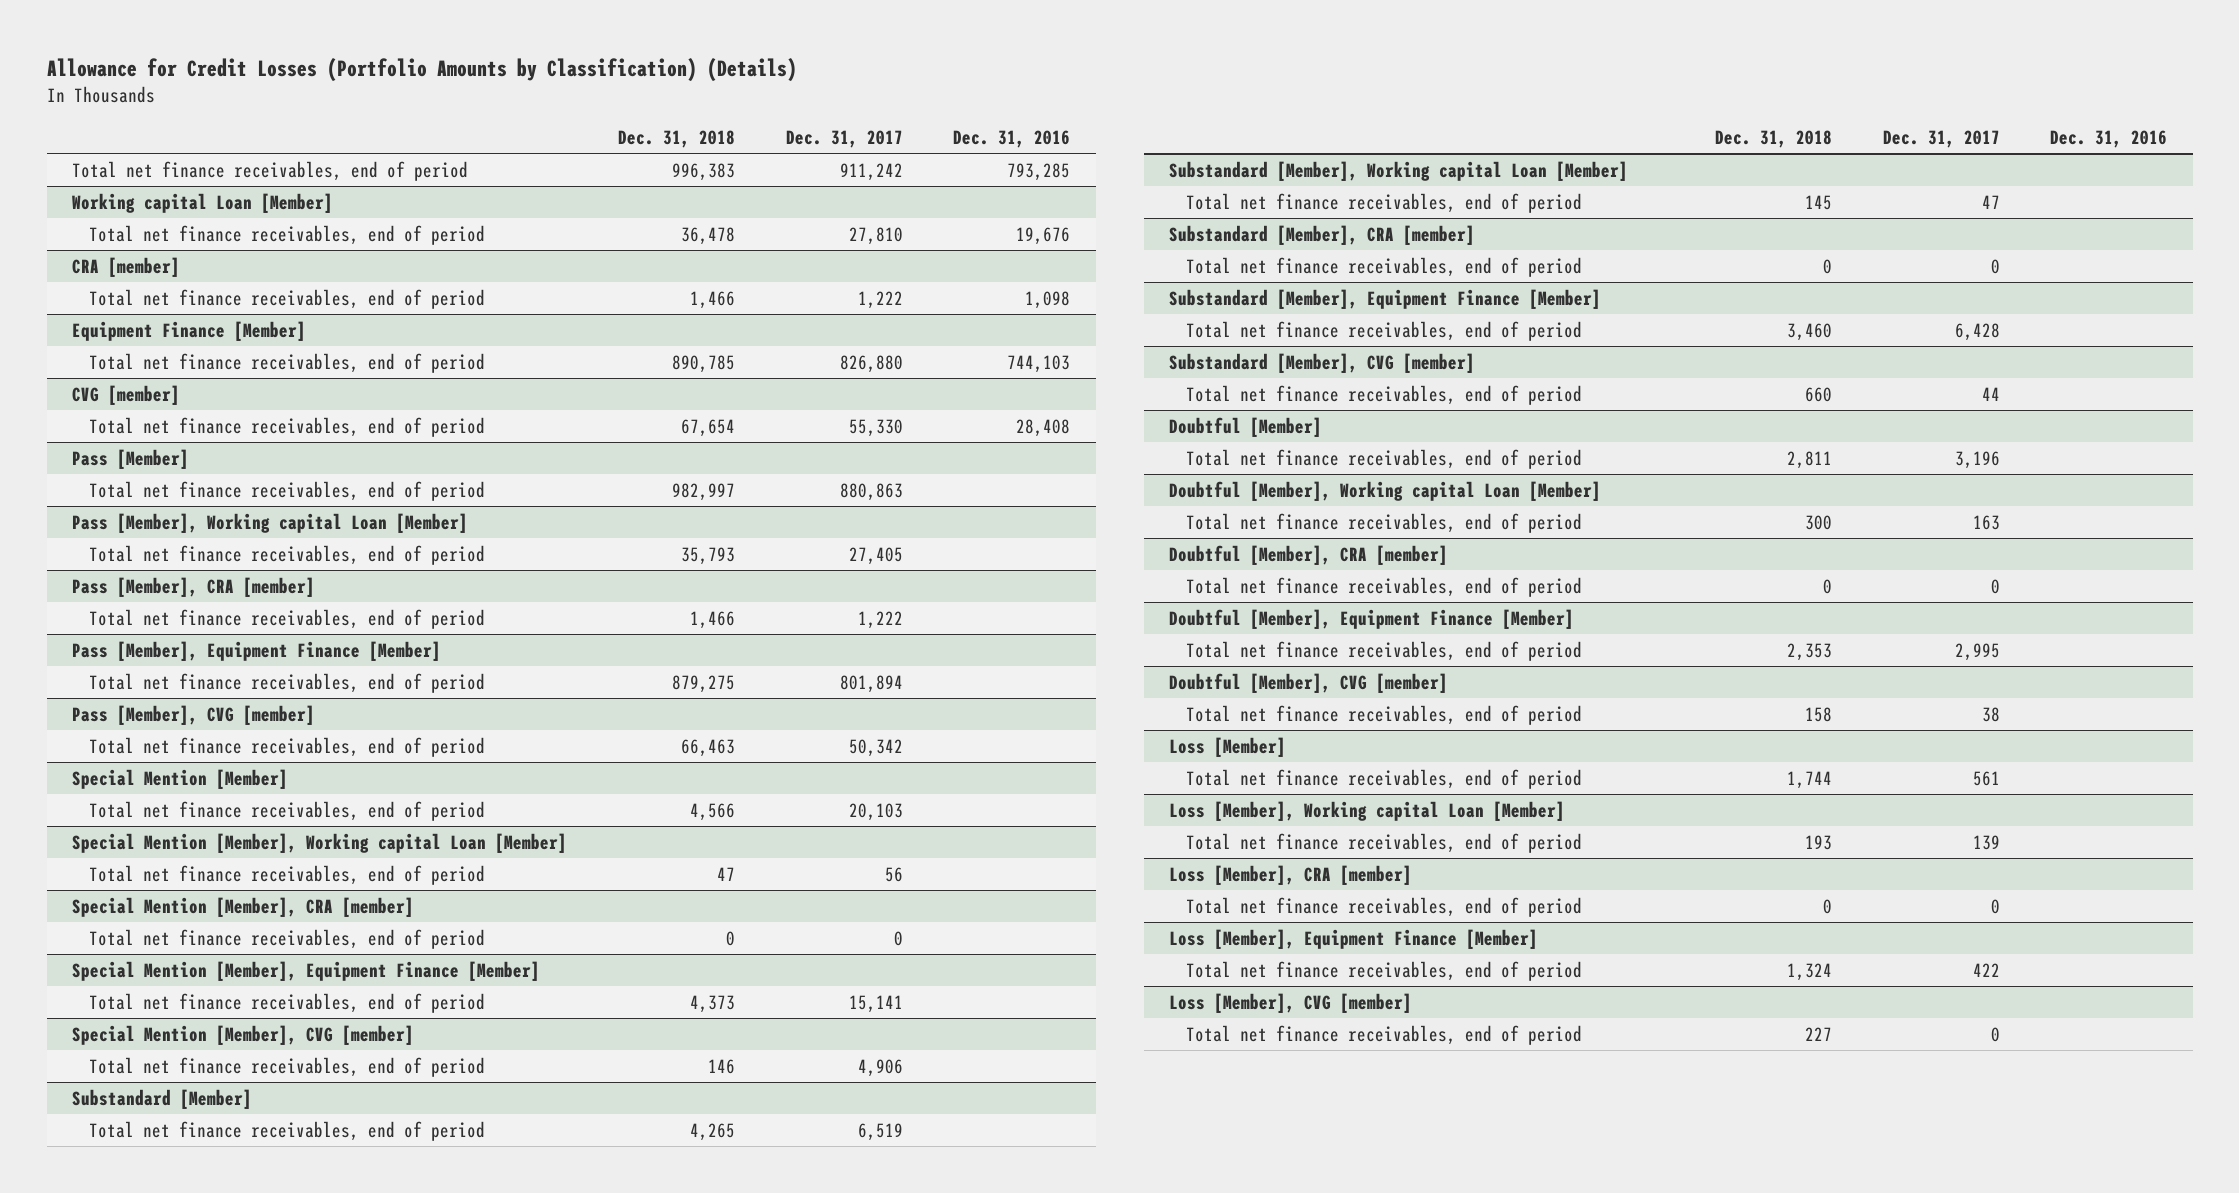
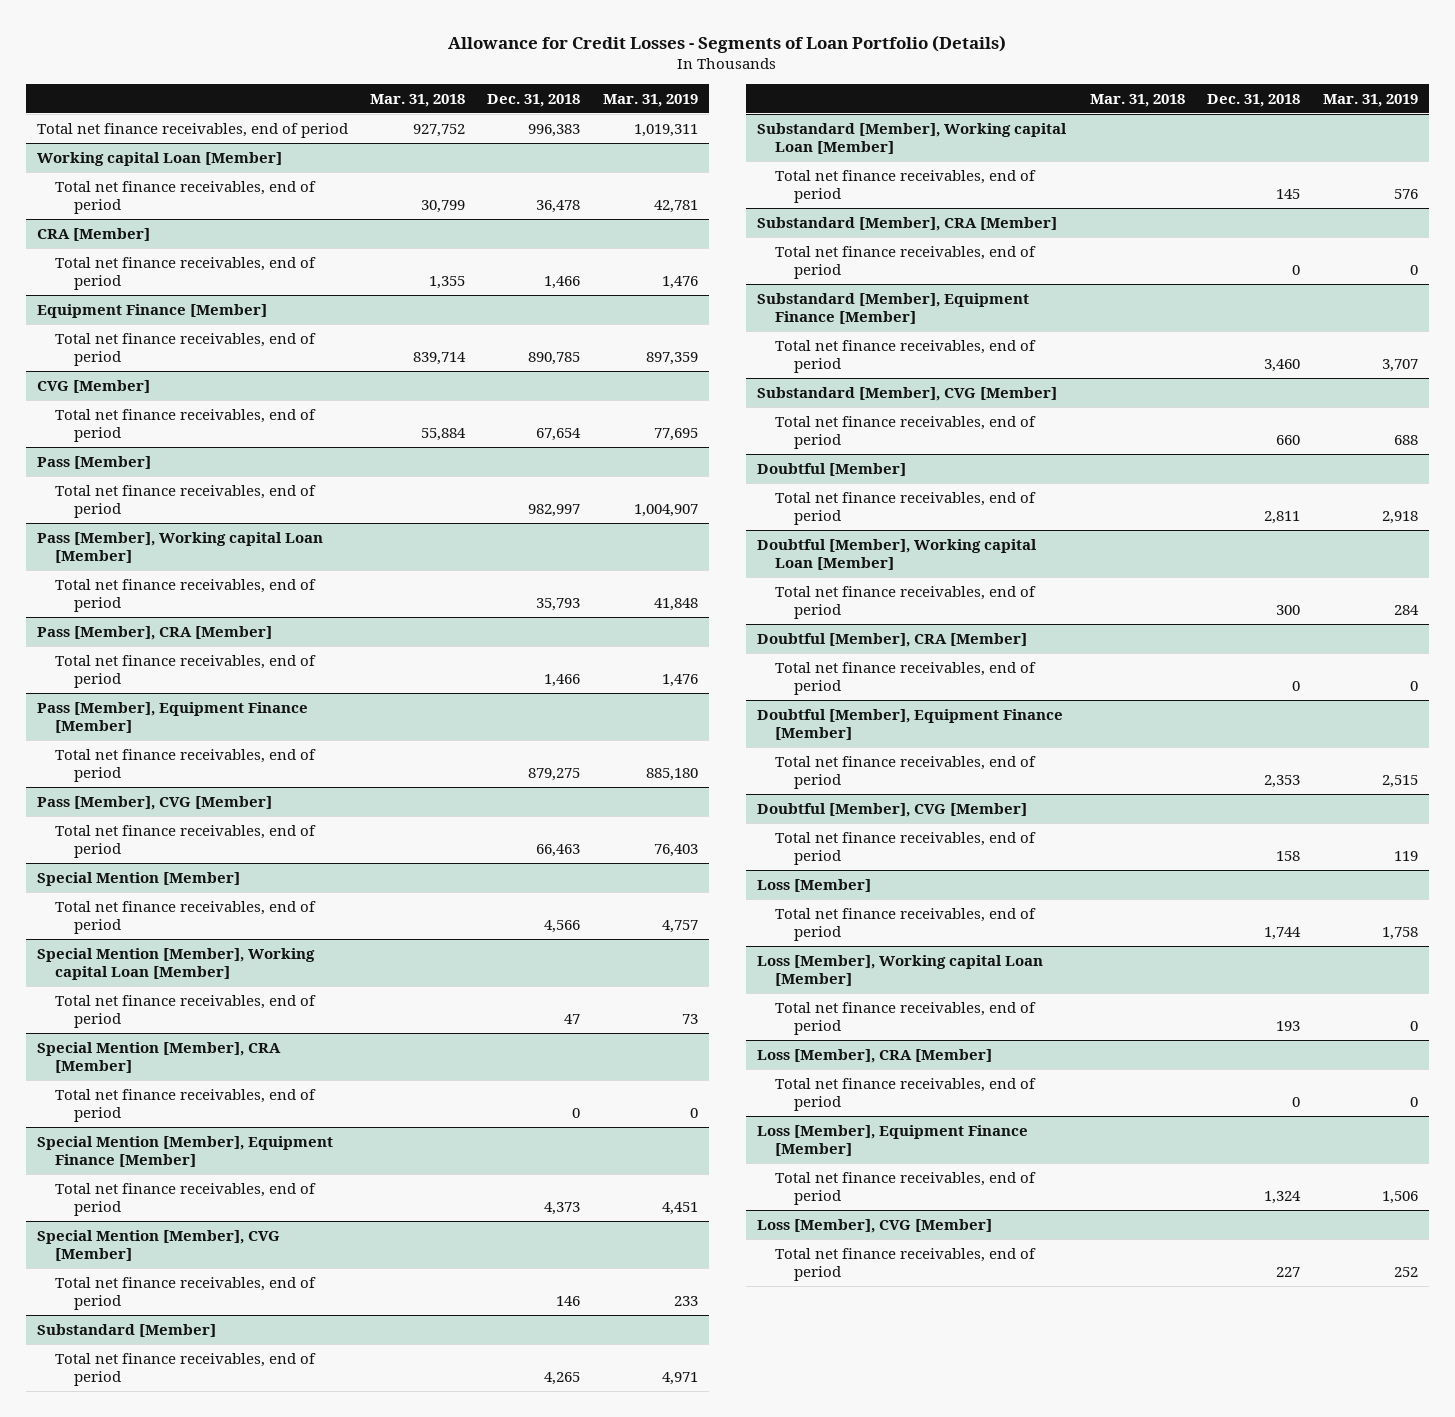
- Allowance for Credit Losses (Portfolio Amounts by Classification) (Details)
+ Allowance for Credit Losses - Segments of Loan Portfolio (Details)
- | Dec. 31, 2018 | Dec. 31, 2017 | Dec. 31, 2016
+ | Mar. 31, 2018 | Dec. 31, 2018 | Mar. 31, 2019
- CRA [member]
+ CRA [Member]
- CVG [member]
+ CVG [Member]
- Pass [Member], CRA [member]
+ Pass [Member], CRA [Member]
- Pass [Member], CVG [member]
+ Pass [Member], CVG [Member]
- Special Mention [Member], CRA [member]
+ Special Mention [Member], CRA [Member]
- Special Mention [Member], CVG [member]
+ Special Mention [Member], CVG [Member]
- Substandard [Member], CRA [member]
+ Substandard [Member], CRA [Member]
- Substandard [Member], CVG [member]
+ Substandard [Member], CVG [Member]
- Doubtful [Member], CRA [member]
+ Doubtful [Member], CRA [Member]
- Doubtful [Member], CVG [member]
+ Doubtful [Member], CVG [Member]
- Loss [Member], CRA [member]
+ Loss [Member], CRA [Member]
- Loss [Member], CVG [member]
+ Loss [Member], CVG [Member]

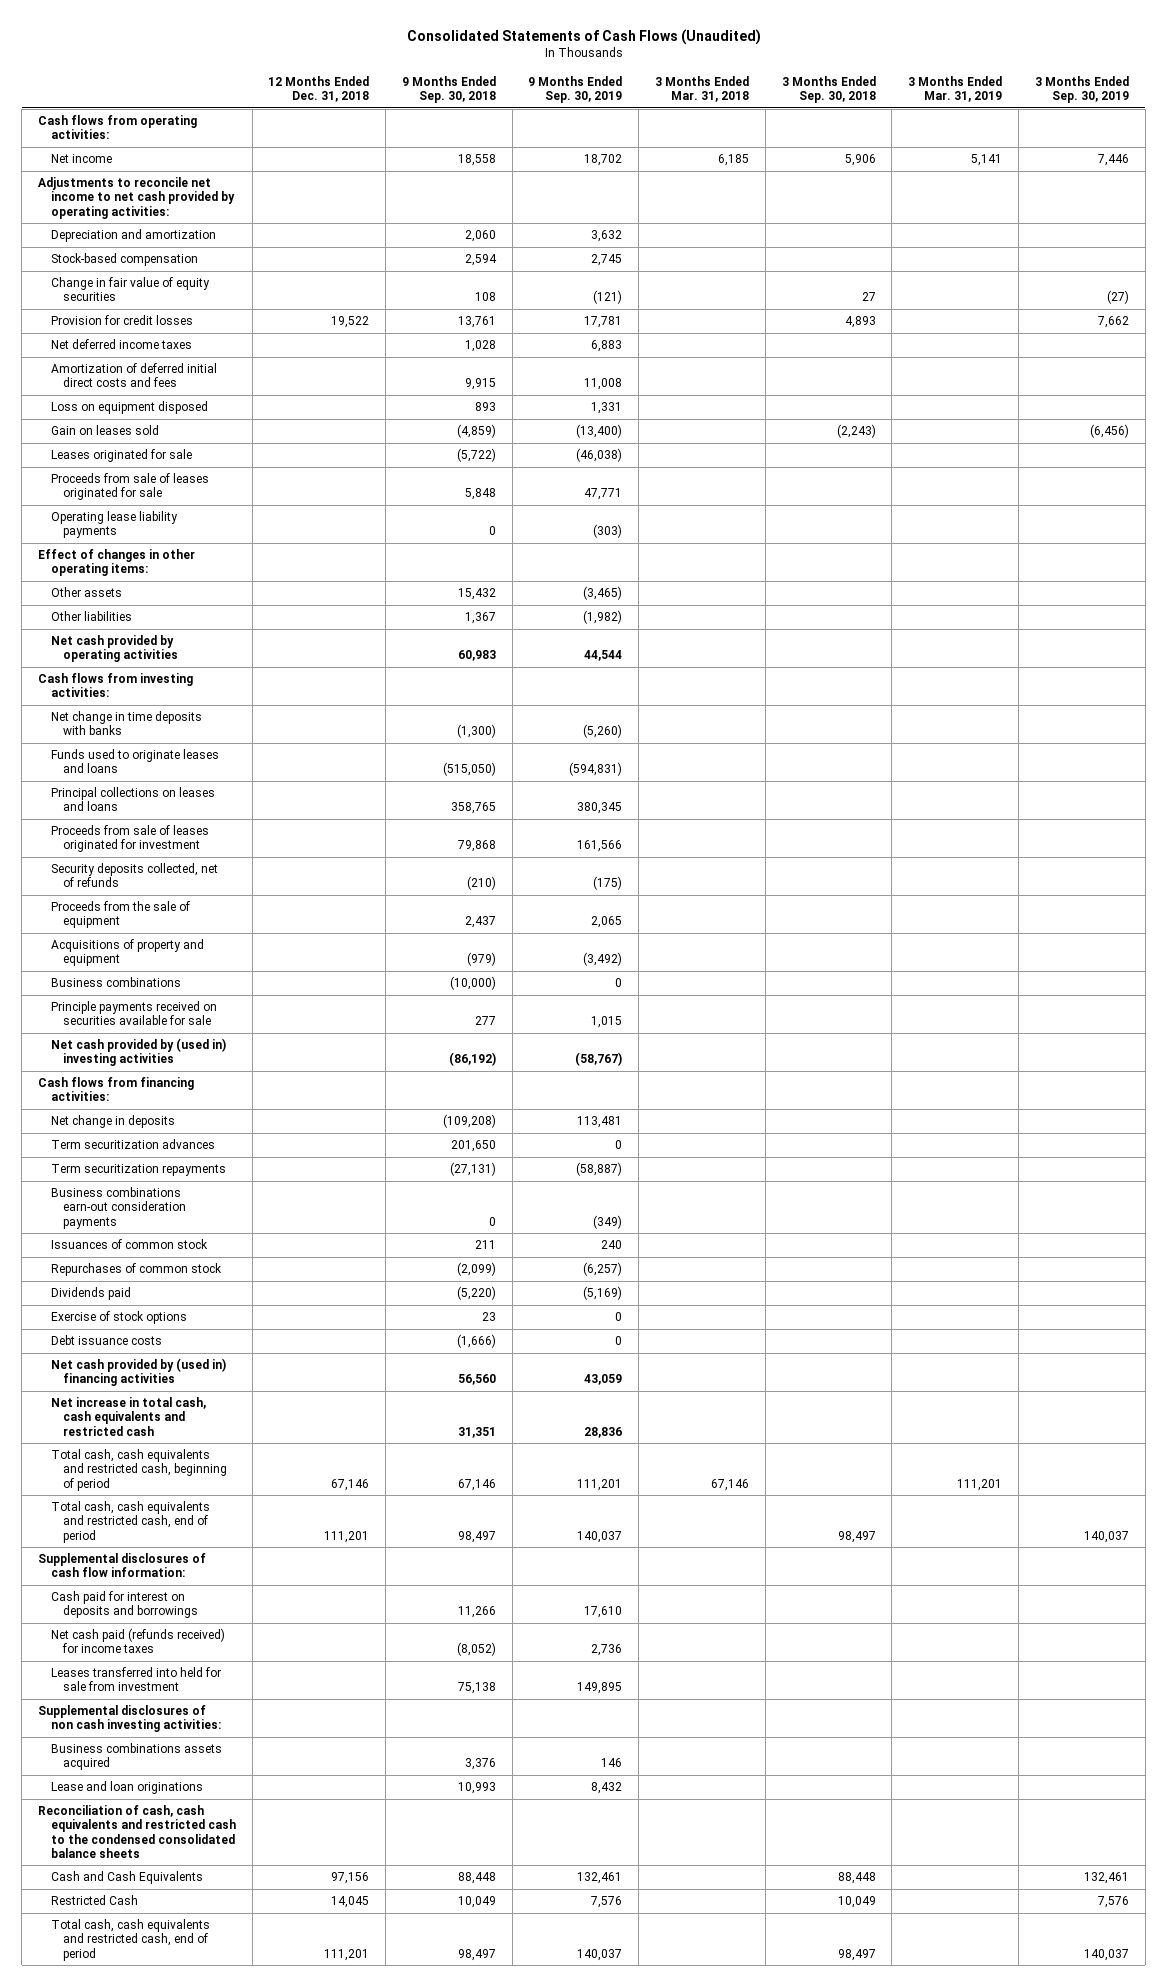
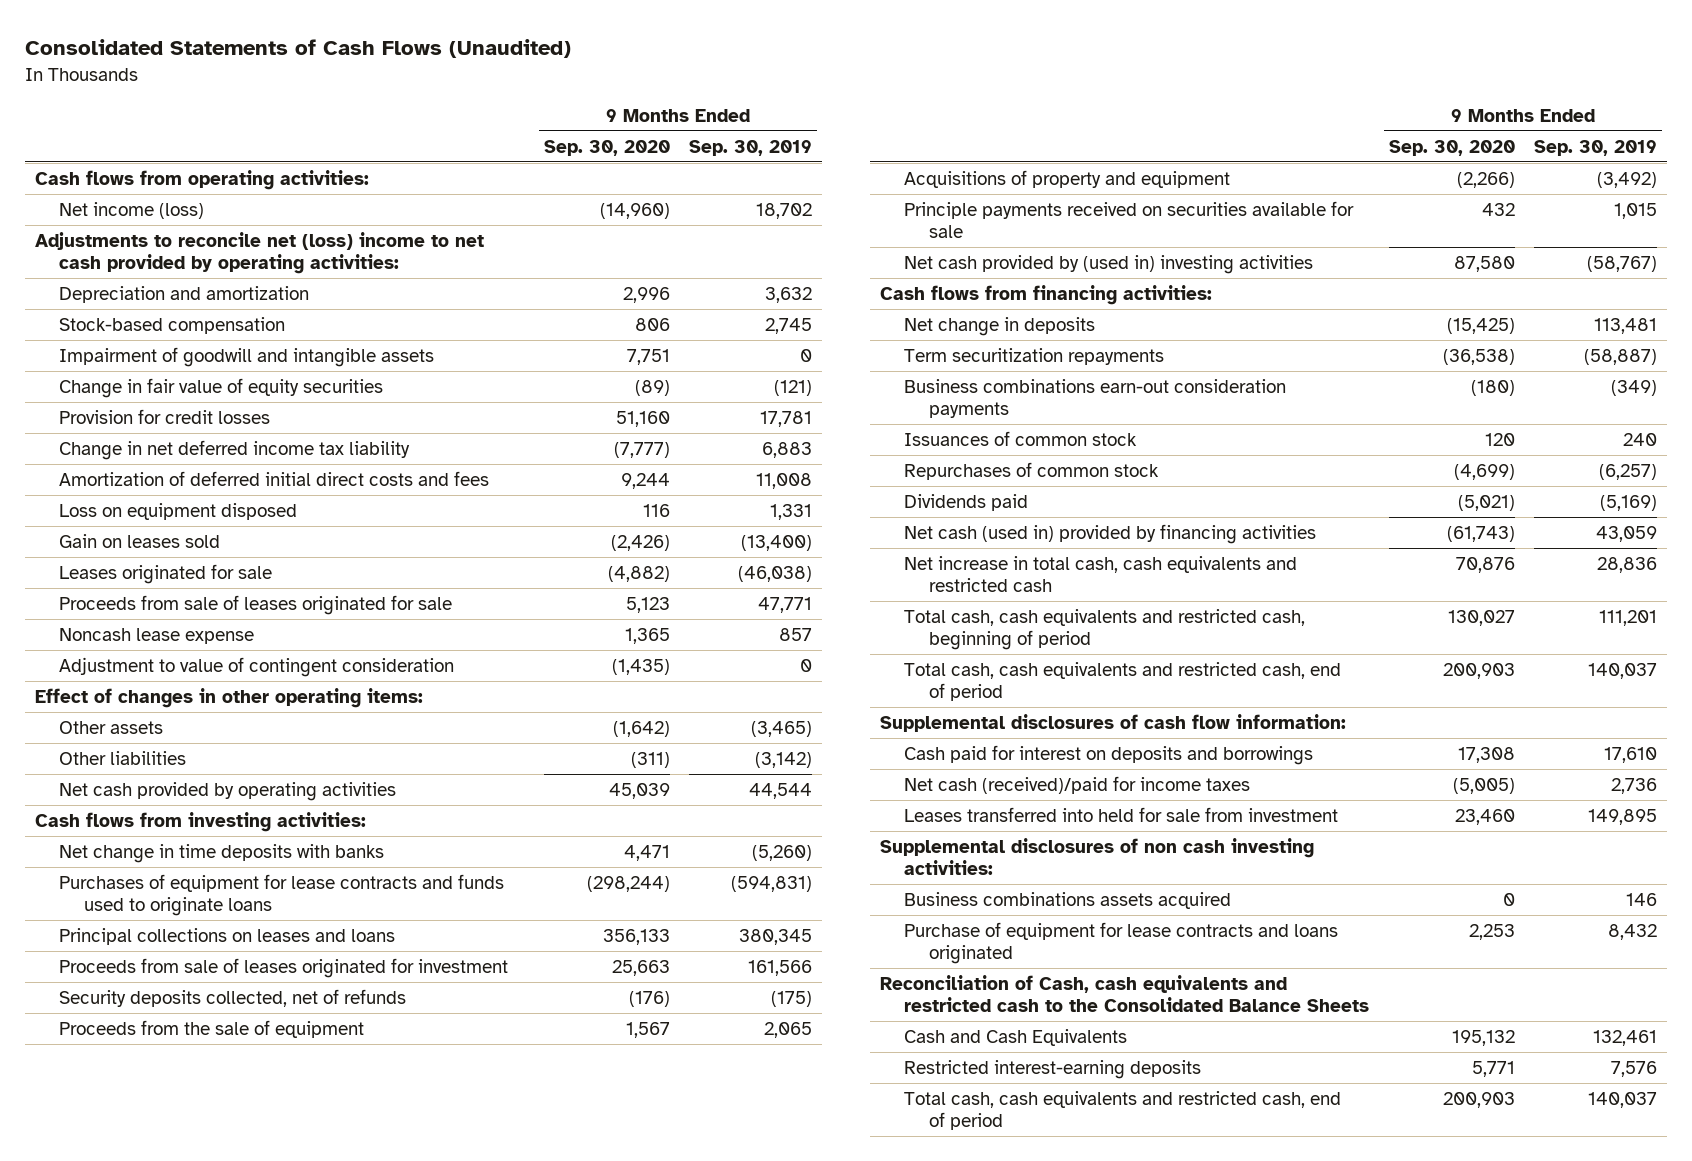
- | 12 Months Ended Dec. 31, 2018 | 9 Months Ended Sep. 30, 2018 | 9 Months Ended Sep. 30, 2019 | 3 Months Ended Mar. 31, 2018 | 3 Months Ended Sep. 30, 2018 | 3 Months Ended Mar. 31, 2019 | 3 Months Ended Sep. 30, 2019
+ | 9 Months Ended Sep. 30, 2020 | 9 Months Ended Sep. 30, 2019
- Net income | | 18,558 | 18,702 | 6,185 | 5,906 | 5,141 | 7,446
- Adjustments to reconcile net income to net cash provided by operating activities:
+ Net income (loss) | (14,960) | 18,702
+ Adjustments to reconcile net (loss) income to net cash provided by operating activities:
+ Impairment of goodwill and intangible assets | 7,751 | 0
- Net deferred income taxes | | 1,028 | 6,883 | | | |
+ Change in net deferred income tax liability | (7,777) | 6,883
- Operating lease liability payments | | 0 | (303) | | | |
+ Noncash lease expense | 1,365 | 857
+ Adjustment to value of contingent consideration | (1,435) | 0
- Other liabilities | | 1,367 | (1,982) | | | |
+ Other liabilities | (311) | (3,142)
- Funds used to originate leases and loans | | (515,050) | (594,831) | | | |
+ Purchases of equipment for lease contracts and funds used to originate loans | (298,244) | (594,831)
- Business combinations | | (10,000) | 0 | | | |
- Term securitization advances | | 201,650 | 0 | | | |
- Exercise of stock options | | 23 | 0 | | | |
- Debt issuance costs | | (1,666) | 0 | | | |
- Net cash provided by (used in) financing activities | | 56,560 | 43,059 | | | |
+ Net cash (used in) provided by financing activities | (61,743) | 43,059
- Net cash paid (refunds received) for income taxes | | (8,052) | 2,736 | | | |
+ Net cash (received)/paid for income taxes | (5,005) | 2,736
- Lease and loan originations | | 10,993 | 8,432 | | | |
- Reconciliation of cash, cash equivalents and restricted cash to the condensed consolidated balance sheets
+ Purchase of equipment for lease contracts and loans originated | 2,253 | 8,432
+ Reconciliation of Cash, cash equivalents and restricted cash to the Consolidated Balance Sheets
- Restricted Cash | 14,045 | 10,049 | 7,576 | | 10,049 | | 7,576
+ Restricted interest-earning deposits | 5,771 | 7,576

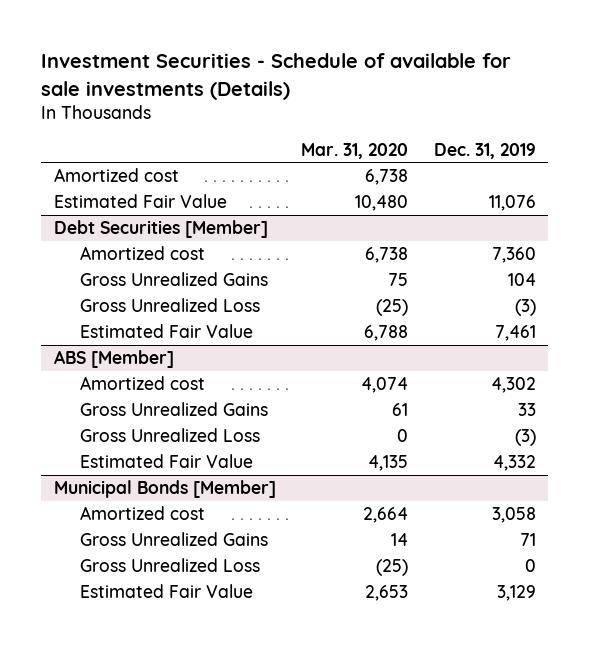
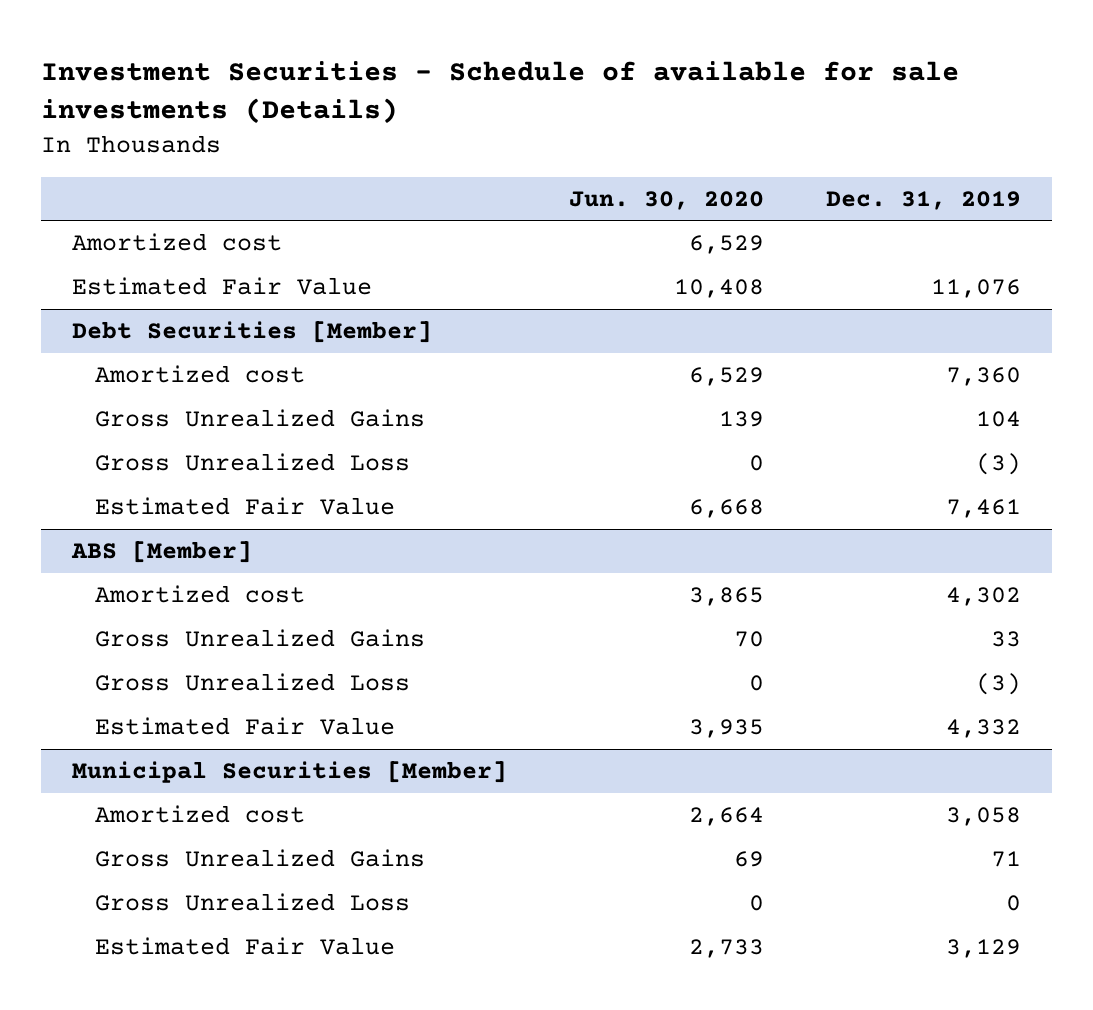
- | Mar. 31, 2020 | Dec. 31, 2019
+ | Jun. 30, 2020 | Dec. 31, 2019
- Municipal Bonds [Member]
+ Municipal Securities [Member]

